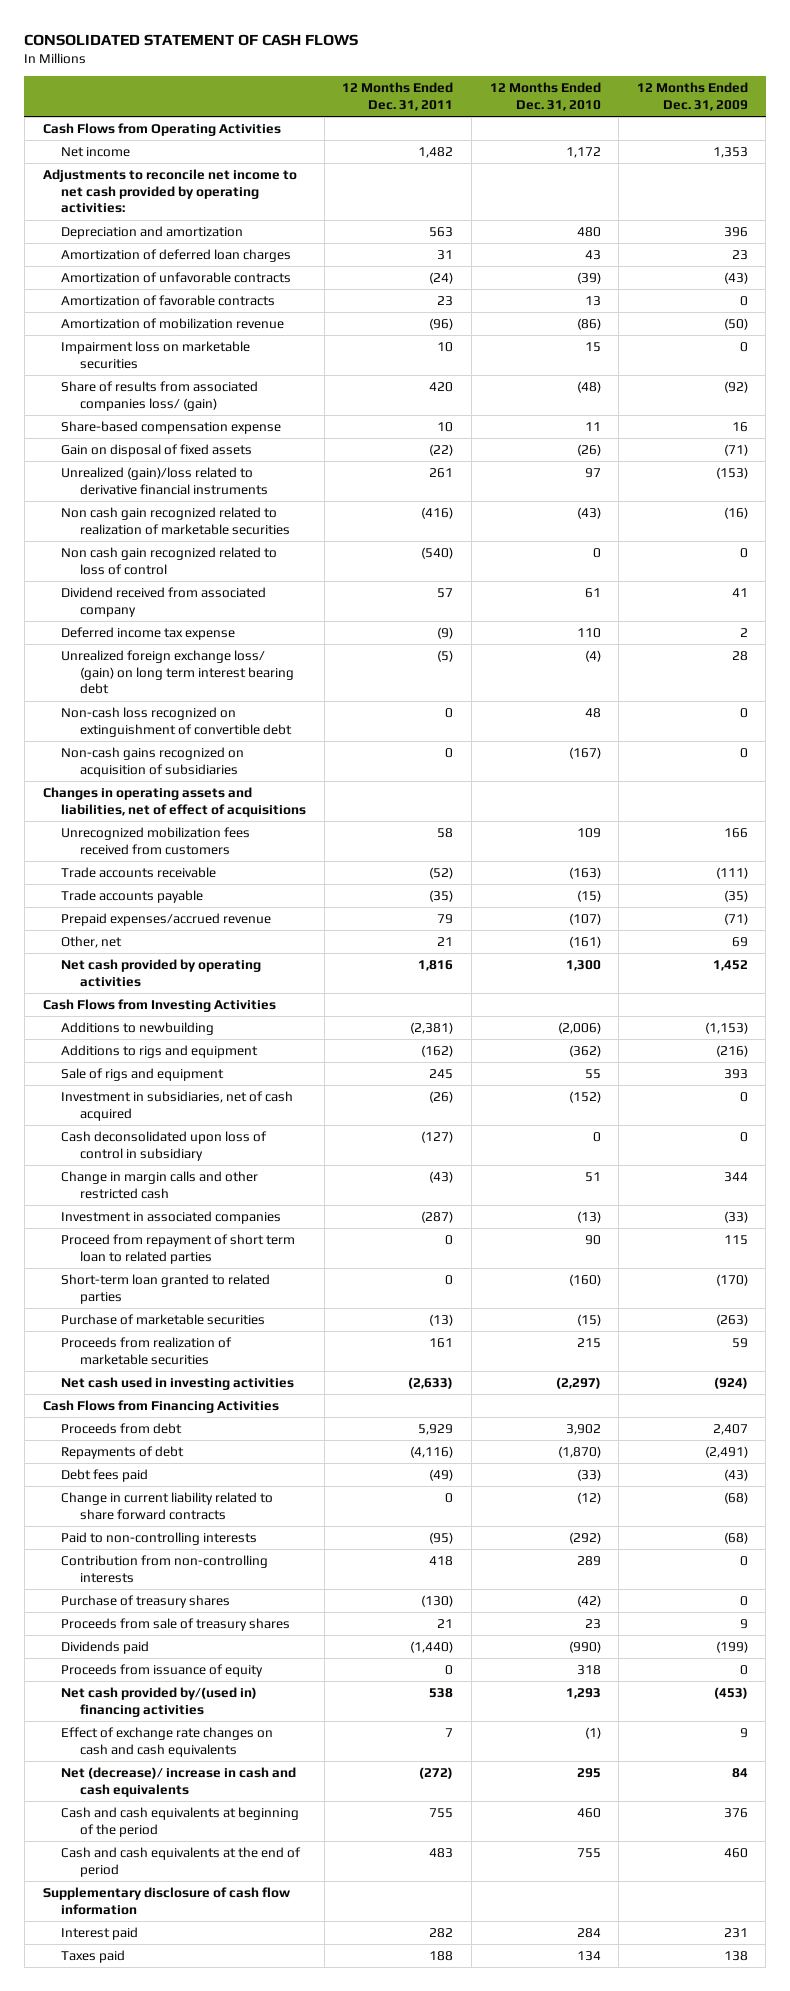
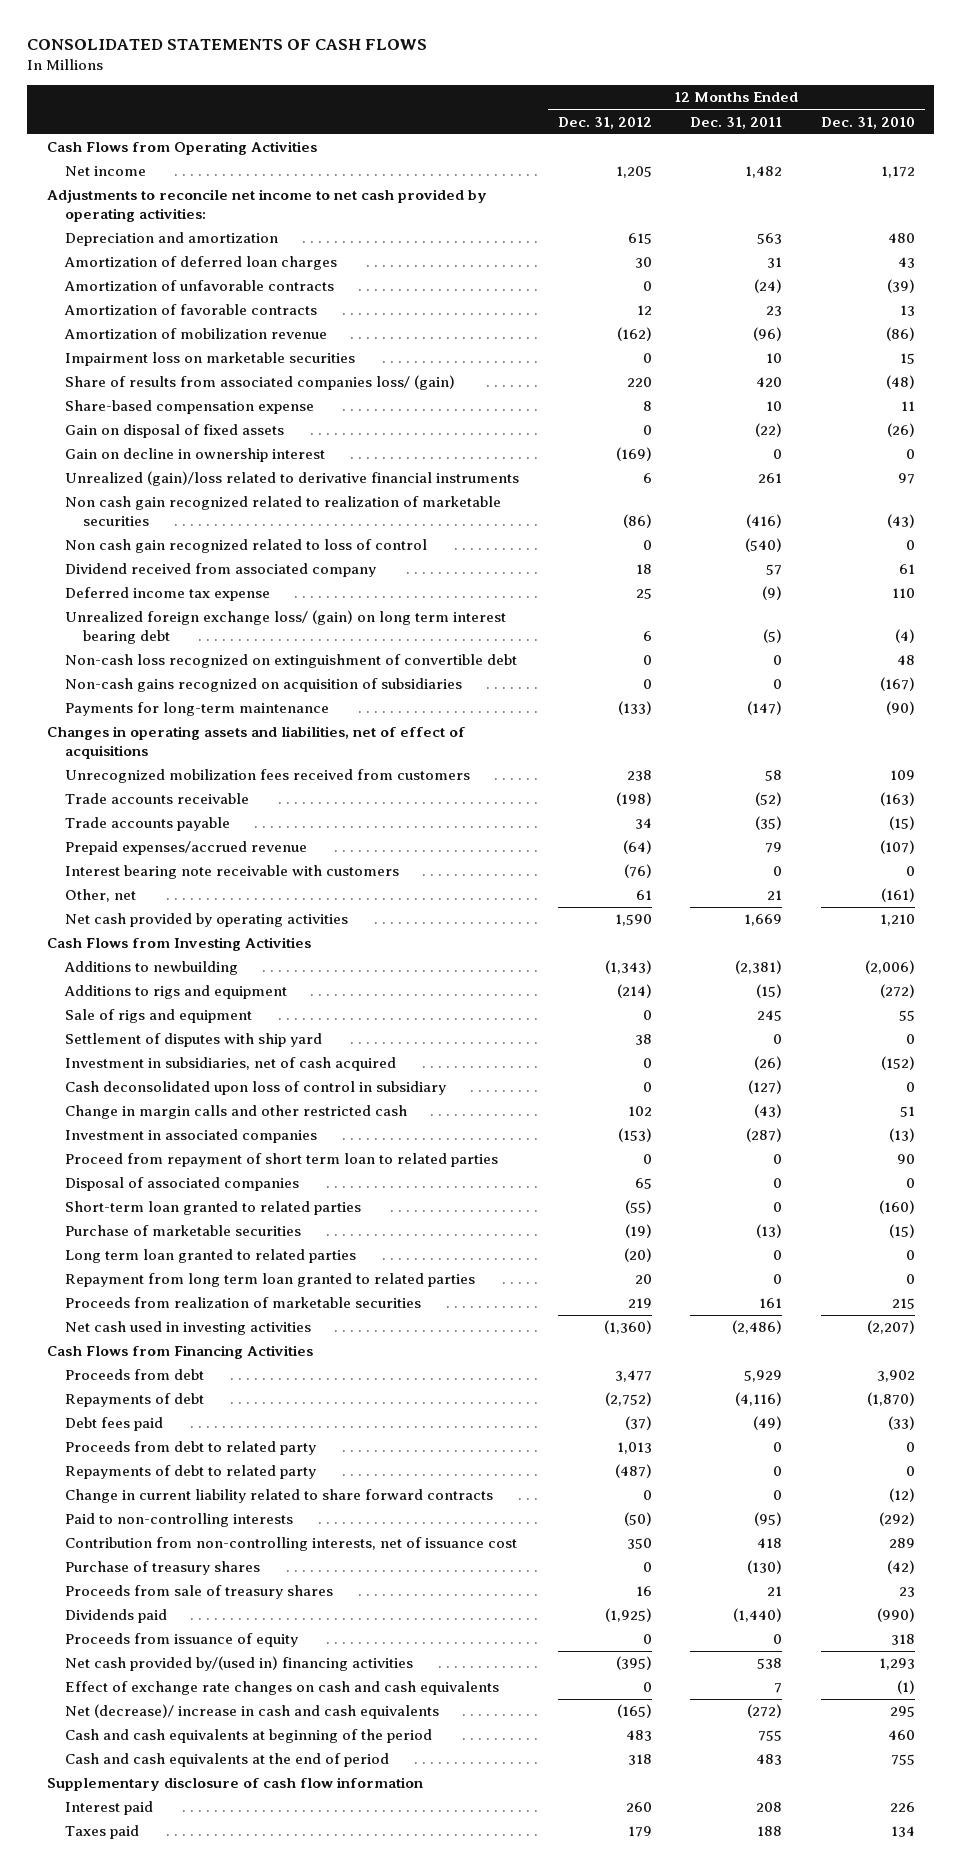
- CONSOLIDATED STATEMENT OF CASH FLOWS
+ CONSOLIDATED STATEMENTS OF CASH FLOWS
- | 12 Months Ended Dec. 31, 2011 | 12 Months Ended Dec. 31, 2010 | 12 Months Ended Dec. 31, 2009
+ | 12 Months Ended Dec. 31, 2012 | 12 Months Ended Dec. 31, 2011 | 12 Months Ended Dec. 31, 2010
+ Gain on decline in ownership interest | (169) | 0 | 0
+ Payments for long-term maintenance | (133) | (147) | (90)
+ Interest bearing note receivable with customers | (76) | 0 | 0
- Net cash provided by operating activities | 1,816 | 1,300 | 1,452
+ Net cash provided by operating activities | 1,590 | 1,669 | 1,210
- Additions to rigs and equipment | (162) | (362) | (216)
+ Additions to rigs and equipment | (214) | (15) | (272)
+ Settlement of disputes with ship yard | 38 | 0 | 0
+ Disposal of associated companies | 65 | 0 | 0
+ Long term loan granted to related parties | (20) | 0 | 0
+ Repayment from long term loan granted to related parties | 20 | 0 | 0
- Net cash used in investing activities | (2,633) | (2,297) | (924)
+ Net cash used in investing activities | (1,360) | (2,486) | (2,207)
+ Proceeds from debt to related party | 1,013 | 0 | 0
+ Repayments of debt to related party | (487) | 0 | 0
- Contribution from non-controlling interests | 418 | 289 | 0
+ Contribution from non-controlling interests, net of issuance cost | 350 | 418 | 289
- Interest paid | 282 | 284 | 231
+ Interest paid | 260 | 208 | 226

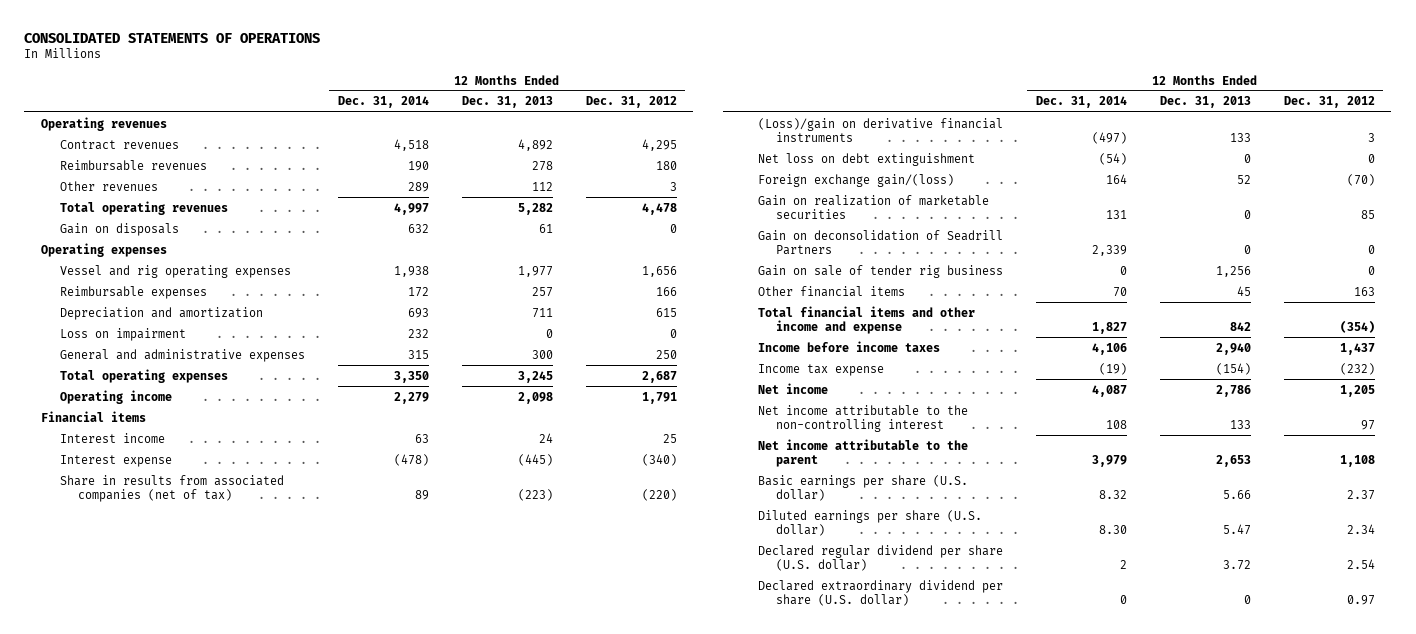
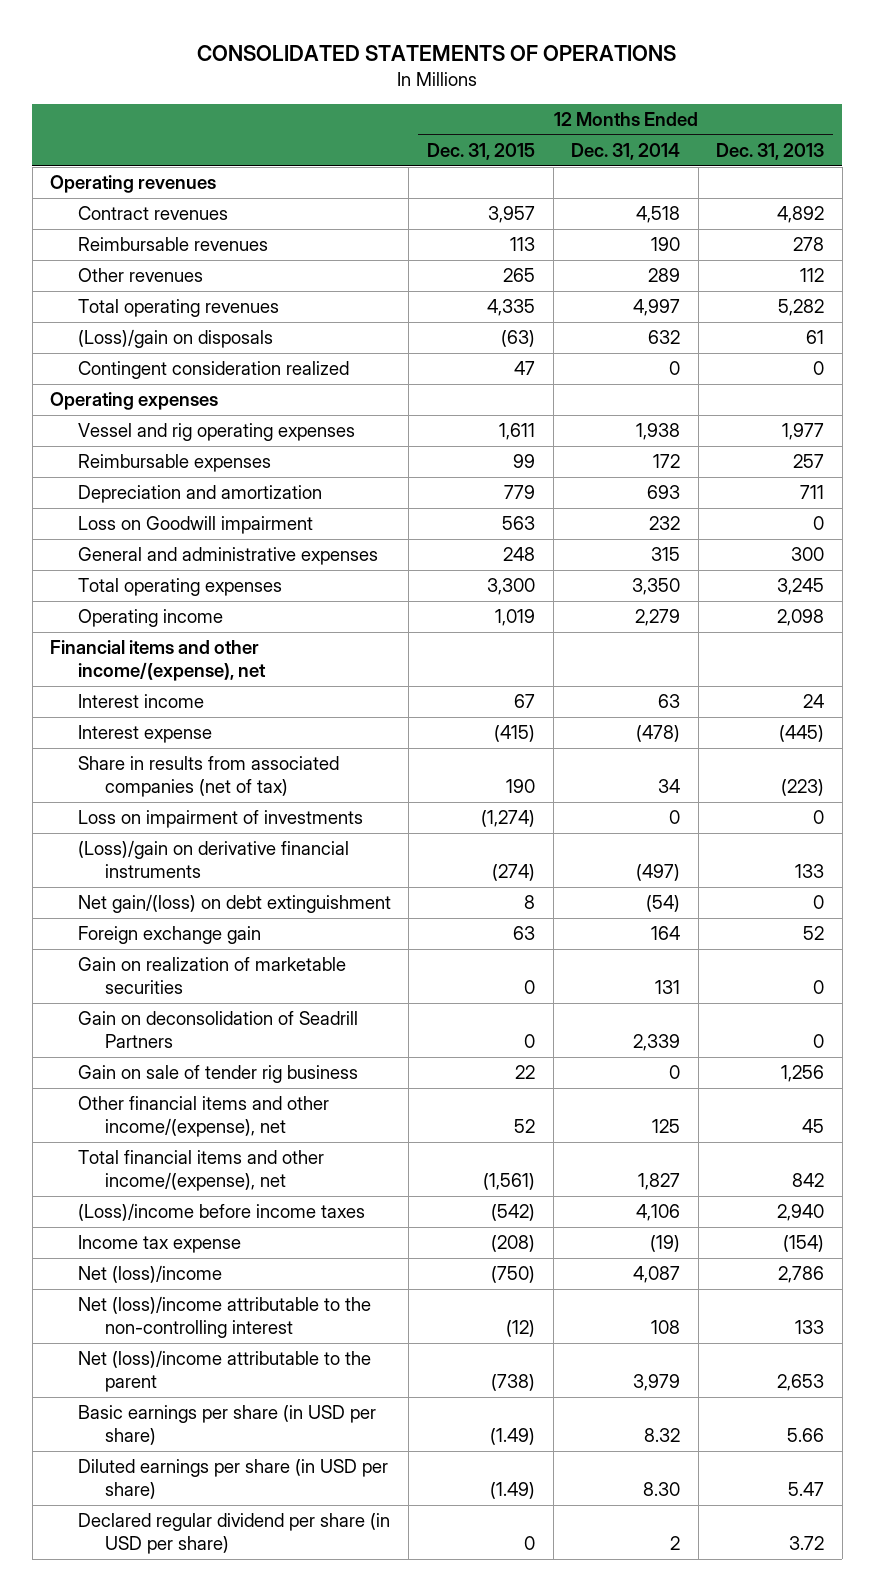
- | 12 Months Ended Dec. 31, 2014 | 12 Months Ended Dec. 31, 2013 | 12 Months Ended Dec. 31, 2012
+ | 12 Months Ended Dec. 31, 2015 | 12 Months Ended Dec. 31, 2014 | 12 Months Ended Dec. 31, 2013
- Gain on disposals | 632 | 61 | 0
+ (Loss)/gain on disposals | (63) | 632 | 61
+ Contingent consideration realized | 47 | 0 | 0
- Loss on impairment | 232 | 0 | 0
+ Loss on Goodwill impairment | 563 | 232 | 0
- Financial items
+ Financial items and other income/(expense), net
- Share in results from associated companies (net of tax) | 89 | (223) | (220)
+ Share in results from associated companies (net of tax) | 190 | 34 | (223)
+ Loss on impairment of investments | (1,274) | 0 | 0
- Net loss on debt extinguishment | (54) | 0 | 0
- Foreign exchange gain/(loss) | 164 | 52 | (70)
+ Net gain/(loss) on debt extinguishment | 8 | (54) | 0
+ Foreign exchange gain | 63 | 164 | 52
- Other financial items | 70 | 45 | 163
- Total financial items and other income and expense | 1,827 | 842 | (354)
- Income before income taxes | 4,106 | 2,940 | 1,437
+ Other financial items and other income/(expense), net | 52 | 125 | 45
+ Total financial items and other income/(expense), net | (1,561) | 1,827 | 842
+ (Loss)/income before income taxes | (542) | 4,106 | 2,940
- Net income | 4,087 | 2,786 | 1,205
- Net income attributable to the non-controlling interest | 108 | 133 | 97
- Net income attributable to the parent | 3,979 | 2,653 | 1,108
- Basic earnings per share (U.S. dollar) | 8.32 | 5.66 | 2.37
- Diluted earnings per share (U.S. dollar) | 8.30 | 5.47 | 2.34
- Declared regular dividend per share (U.S. dollar) | 2 | 3.72 | 2.54
- Declared extraordinary dividend per share (U.S. dollar) | 0 | 0 | 0.97
+ Net (loss)/income | (750) | 4,087 | 2,786
+ Net (loss)/income attributable to the non-controlling interest | (12) | 108 | 133
+ Net (loss)/income attributable to the parent | (738) | 3,979 | 2,653
+ Basic earnings per share (in USD per share) | (1.49) | 8.32 | 5.66
+ Diluted earnings per share (in USD per share) | (1.49) | 8.30 | 5.47
+ Declared regular dividend per share (in USD per share) | 0 | 2 | 3.72

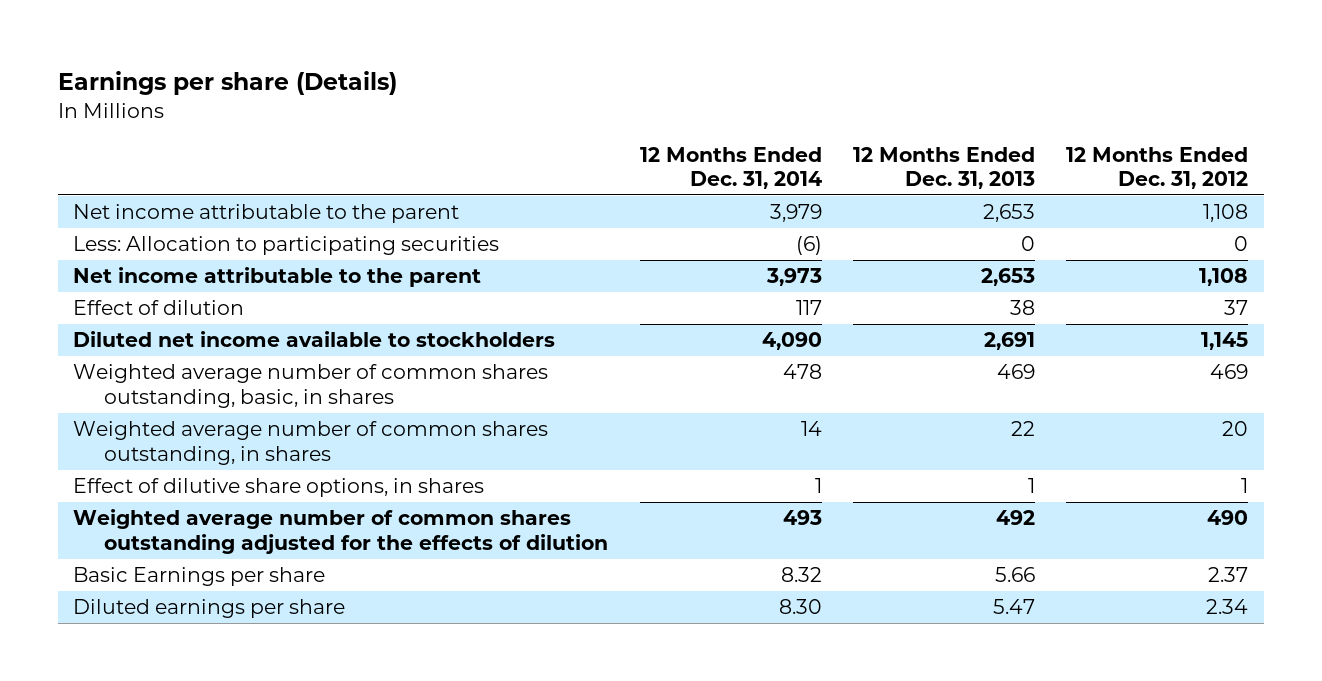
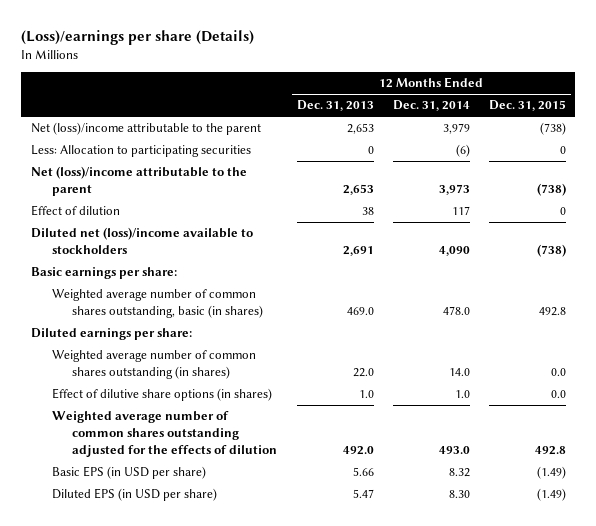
- Earnings per share (Details)
+ (Loss)/earnings per share (Details)
- | 12 Months Ended Dec. 31, 2014 | 12 Months Ended Dec. 31, 2013 | 12 Months Ended Dec. 31, 2012
+ | 12 Months Ended Dec. 31, 2013 | 12 Months Ended Dec. 31, 2014 | 12 Months Ended Dec. 31, 2015
- Net income attributable to the parent | 3,979 | 2,653 | 1,108
+ Net (loss)/income attributable to the parent | 2,653 | 3,979 | (738)
- Net income attributable to the parent | 3,973 | 2,653 | 1,108
+ Net (loss)/income attributable to the parent | 2,653 | 3,973 | (738)
- Diluted net income available to stockholders | 4,090 | 2,691 | 1,145
- Weighted average number of common shares outstanding, basic, in shares | 478 | 469 | 469
- Weighted average number of common shares outstanding, in shares | 14 | 22 | 20
- Effect of dilutive share options, in shares | 1 | 1 | 1
- Weighted average number of common shares outstanding adjusted for the effects of dilution | 493 | 492 | 490
- Basic Earnings per share | 8.32 | 5.66 | 2.37
- Diluted earnings per share | 8.30 | 5.47 | 2.34
+ Diluted net (loss)/income available to stockholders | 2,691 | 4,090 | (738)
+ Basic earnings per share:
+ Weighted average number of common shares outstanding, basic (in shares) | 469.0 | 478.0 | 492.8
+ Diluted earnings per share:
+ Weighted average number of common shares outstanding (in shares) | 22.0 | 14.0 | 0.0
+ Effect of dilutive share options (in shares) | 1.0 | 1.0 | 0.0
+ Weighted average number of common shares outstanding adjusted for the effects of dilution | 492.0 | 493.0 | 492.8
+ Basic EPS (in USD per share) | 5.66 | 8.32 | (1.49)
+ Diluted EPS (in USD per share) | 5.47 | 8.30 | (1.49)

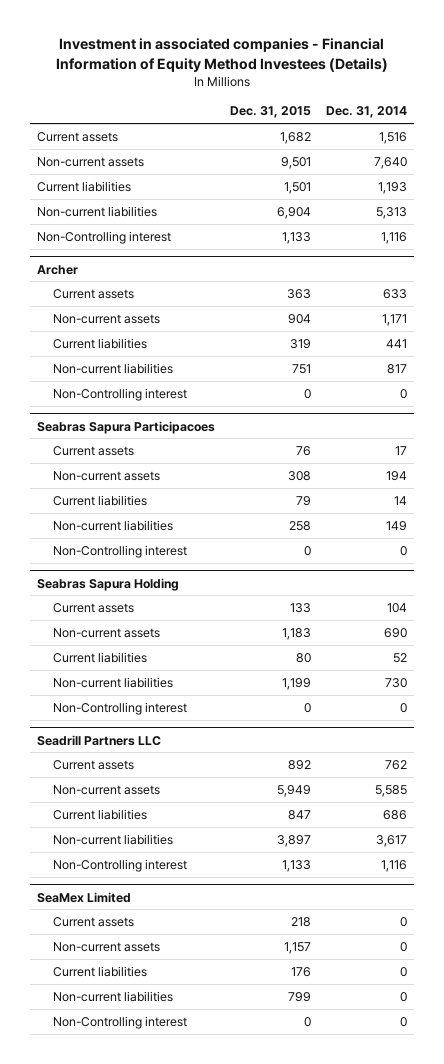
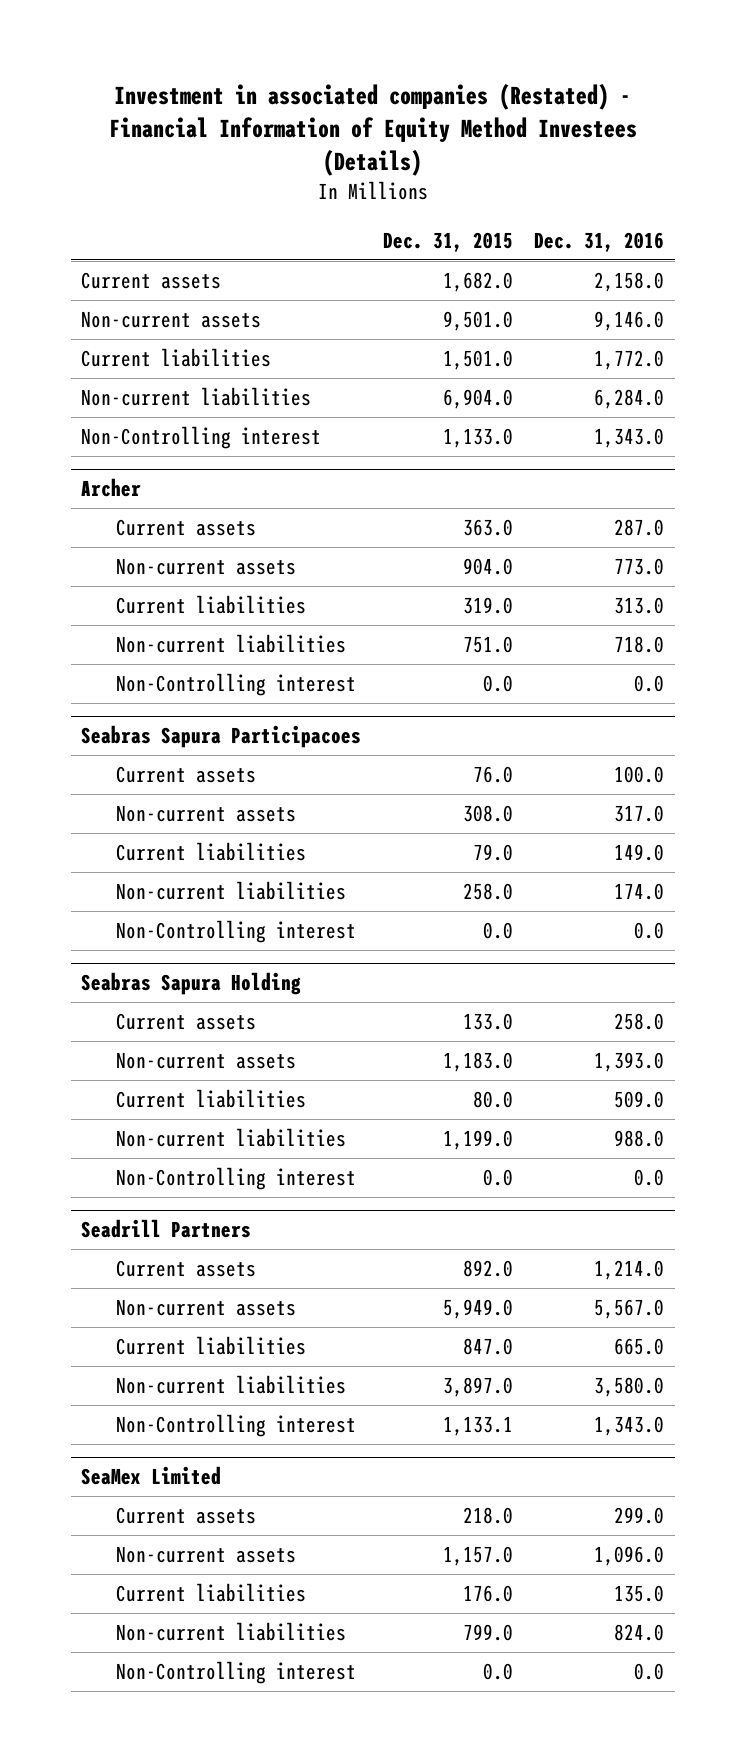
- Investment in associated companies - Financial Information of Equity Method Investees (Details)
+ Investment in associated companies (Restated) - Financial Information of Equity Method Investees (Details)
- | Dec. 31, 2015 | Dec. 31, 2014
+ | Dec. 31, 2015 | Dec. 31, 2016
- Current assets | 1,682 | 1,516
- Non-current assets | 9,501 | 7,640
- Current liabilities | 1,501 | 1,193
- Non-current liabilities | 6,904 | 5,313
- Non-Controlling interest | 1,133 | 1,116
+ Current assets | 1,682.0 | 2,158.0
+ Non-current assets | 9,501.0 | 9,146.0
+ Current liabilities | 1,501.0 | 1,772.0
+ Non-current liabilities | 6,904.0 | 6,284.0
+ Non-Controlling interest | 1,133.0 | 1,343.0
@ Archer
- Current assets | 363 | 633
- Non-current assets | 904 | 1,171
- Current liabilities | 319 | 441
- Non-current liabilities | 751 | 817
- Non-Controlling interest | 0 | 0
+ Current assets | 363.0 | 287.0
+ Non-current assets | 904.0 | 773.0
+ Current liabilities | 319.0 | 313.0
+ Non-current liabilities | 751.0 | 718.0
+ Non-Controlling interest | 0.0 | 0.0
@ Seabras Sapura Participacoes
- Current assets | 76 | 17
- Non-current assets | 308 | 194
- Current liabilities | 79 | 14
- Non-current liabilities | 258 | 149
- Non-Controlling interest | 0 | 0
+ Current assets | 76.0 | 100.0
+ Non-current assets | 308.0 | 317.0
+ Current liabilities | 79.0 | 149.0
+ Non-current liabilities | 258.0 | 174.0
+ Non-Controlling interest | 0.0 | 0.0
@ Seabras Sapura Holding
- Current assets | 133 | 104
- Non-current assets | 1,183 | 690
- Current liabilities | 80 | 52
- Non-current liabilities | 1,199 | 730
- Non-Controlling interest | 0 | 0
- Seadrill Partners LLC
- Current assets | 892 | 762
- Non-current assets | 5,949 | 5,585
- Current liabilities | 847 | 686
- Non-current liabilities | 3,897 | 3,617
- Non-Controlling interest | 1,133 | 1,116
@ Seabras Sapura Holding
+ Current assets | 133.0 | 258.0
+ Non-current assets | 1,183.0 | 1,393.0
+ Current liabilities | 80.0 | 509.0
+ Non-current liabilities | 1,199.0 | 988.0
+ Non-Controlling interest | 0.0 | 0.0
+ Seadrill Partners
+ Current assets | 892.0 | 1,214.0
+ Non-current assets | 5,949.0 | 5,567.0
+ Current liabilities | 847.0 | 665.0
+ Non-current liabilities | 3,897.0 | 3,580.0
+ Non-Controlling interest | 1,133.1 | 1,343.0
@ SeaMex Limited
- Current assets | 218 | 0
- Non-current assets | 1,157 | 0
- Current liabilities | 176 | 0
- Non-current liabilities | 799 | 0
- Non-Controlling interest | 0 | 0
+ Current assets | 218.0 | 299.0
+ Non-current assets | 1,157.0 | 1,096.0
+ Current liabilities | 176.0 | 135.0
+ Non-current liabilities | 799.0 | 824.0
+ Non-Controlling interest | 0.0 | 0.0

